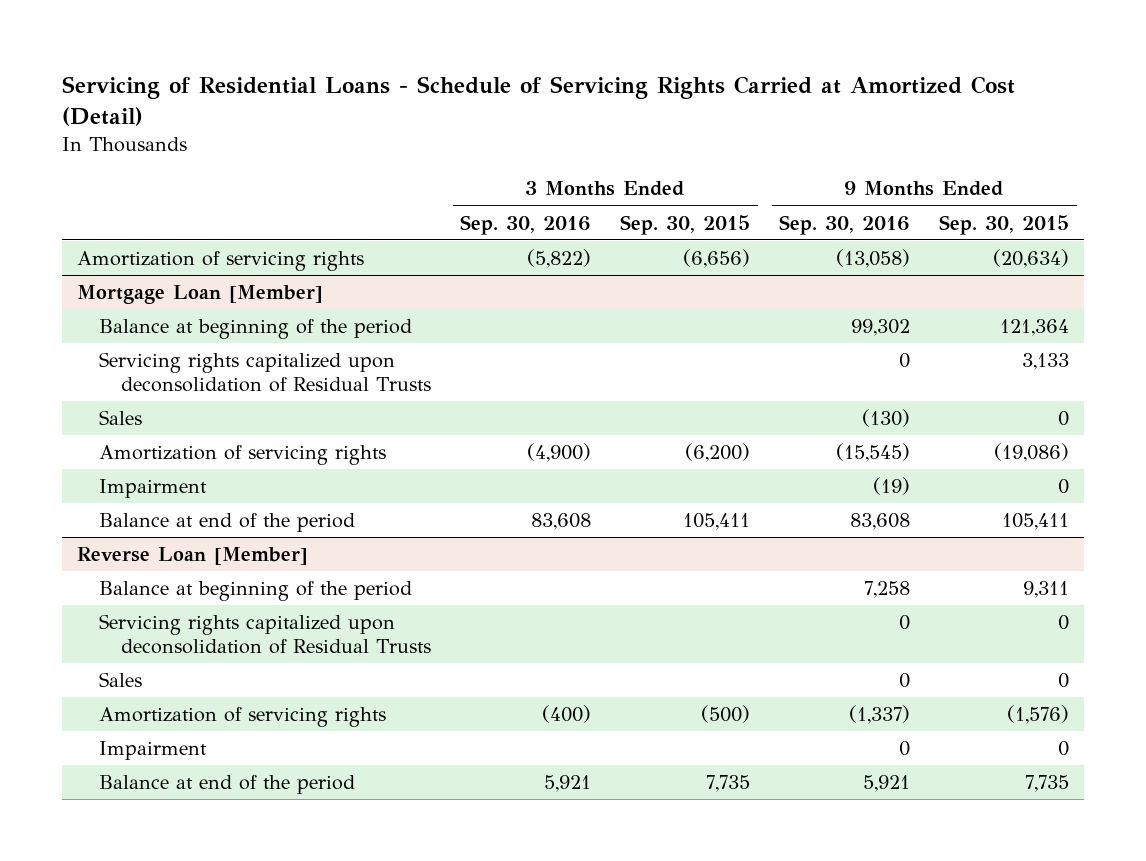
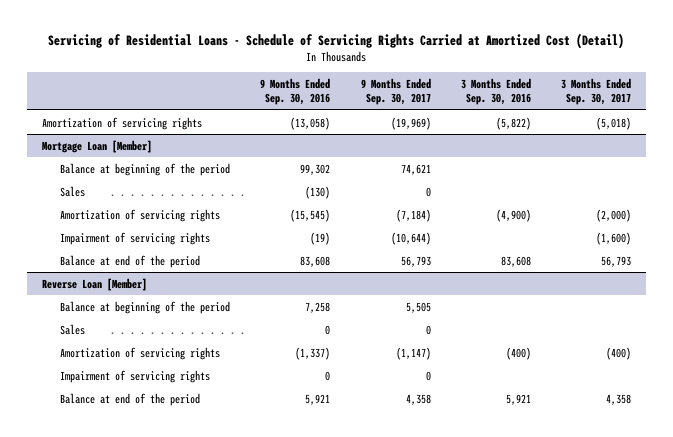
- | 3 Months Ended Sep. 30, 2016 | 3 Months Ended Sep. 30, 2015 | 9 Months Ended Sep. 30, 2016 | 9 Months Ended Sep. 30, 2015
+ | 9 Months Ended Sep. 30, 2016 | 9 Months Ended Sep. 30, 2017 | 3 Months Ended Sep. 30, 2016 | 3 Months Ended Sep. 30, 2017
@ Mortgage Loan [Member]
- Servicing rights capitalized upon deconsolidation of Residual Trusts | | | 0 | 3,133
- Impairment | | | (19) | 0
+ Impairment of servicing rights | (19) | (10,644) | | (1,600)
@ Reverse Loan [Member]
- Servicing rights capitalized upon deconsolidation of Residual Trusts | | | 0 | 0
- Impairment | | | 0 | 0
+ Impairment of servicing rights | 0 | 0 | |

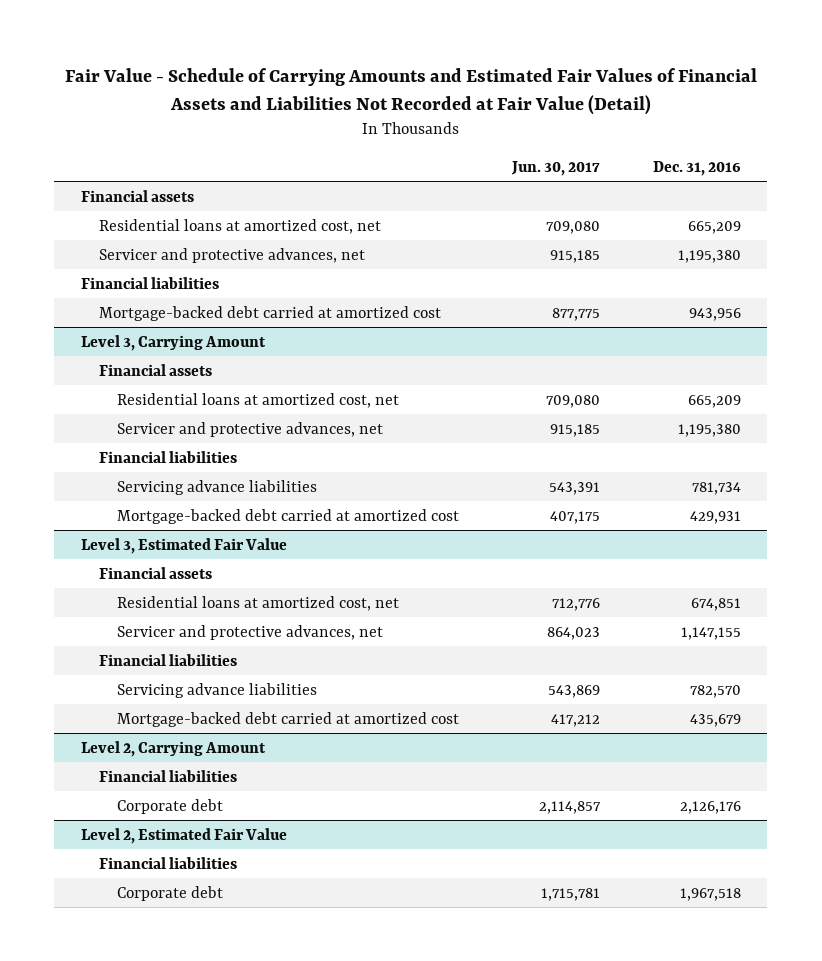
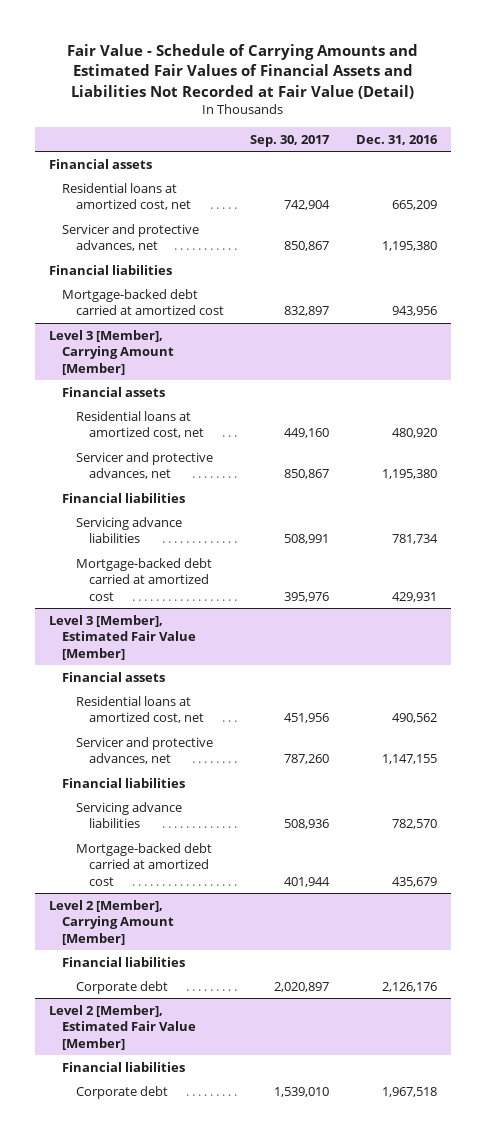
- | Jun. 30, 2017 | Dec. 31, 2016
+ | Sep. 30, 2017 | Dec. 31, 2016
- Level 3, Carrying Amount
+ Level 3 [Member], Carrying Amount [Member]
- Residential loans at amortized cost, net | 709,080 | 665,209
+ Residential loans at amortized cost, net | 449,160 | 480,920
- Level 3, Estimated Fair Value
+ Level 3 [Member], Estimated Fair Value [Member]
- Residential loans at amortized cost, net | 712,776 | 674,851
+ Residential loans at amortized cost, net | 451,956 | 490,562
- Level 2, Carrying Amount
+ Level 2 [Member], Carrying Amount [Member]
- Level 2, Estimated Fair Value
+ Level 2 [Member], Estimated Fair Value [Member]

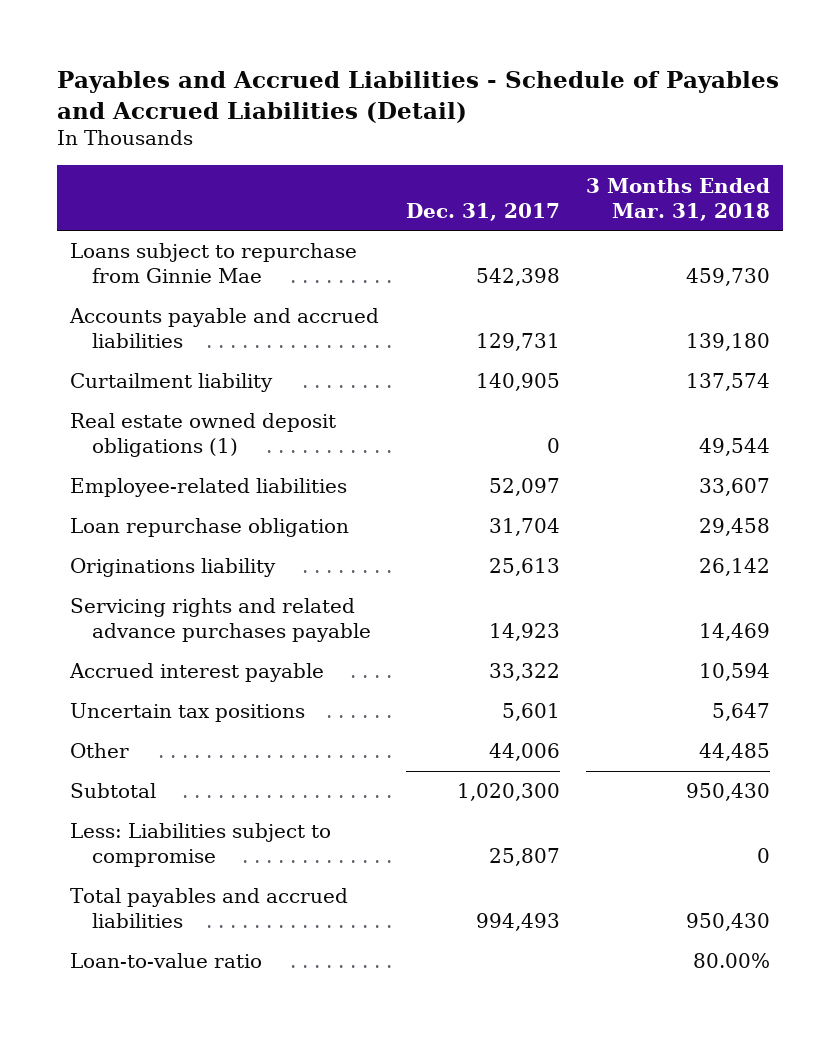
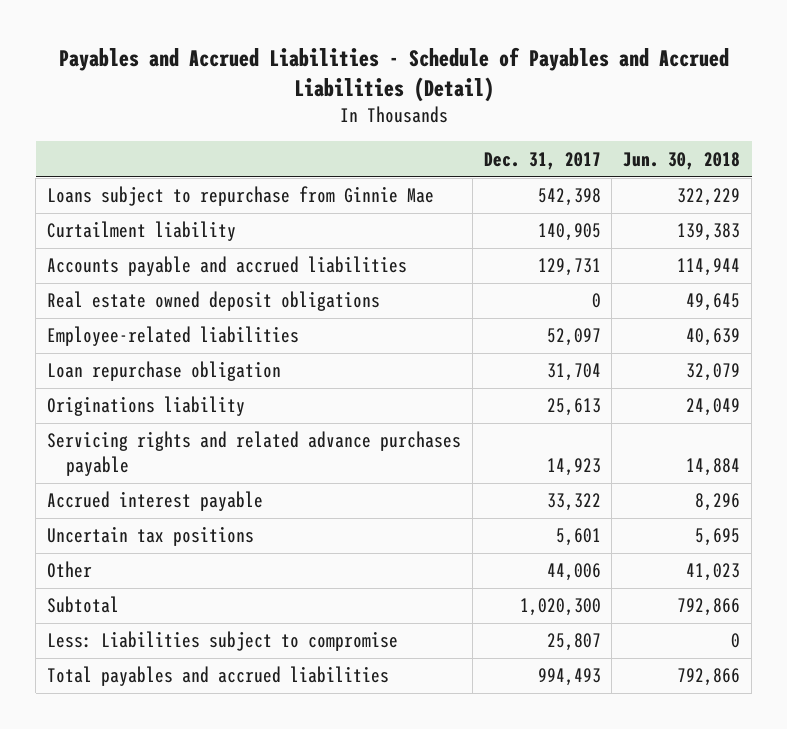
- | Dec. 31, 2017 | 3 Months Ended Mar. 31, 2018
+ | Dec. 31, 2017 | Jun. 30, 2018
- Real estate owned deposit obligations (1) | 0 | 49,544
moved down: Accounts payable and accrued liabilities | 129,731 | 114,944
+ Real estate owned deposit obligations | 0 | 49,645
- Loan-to-value ratio | | 80.00%

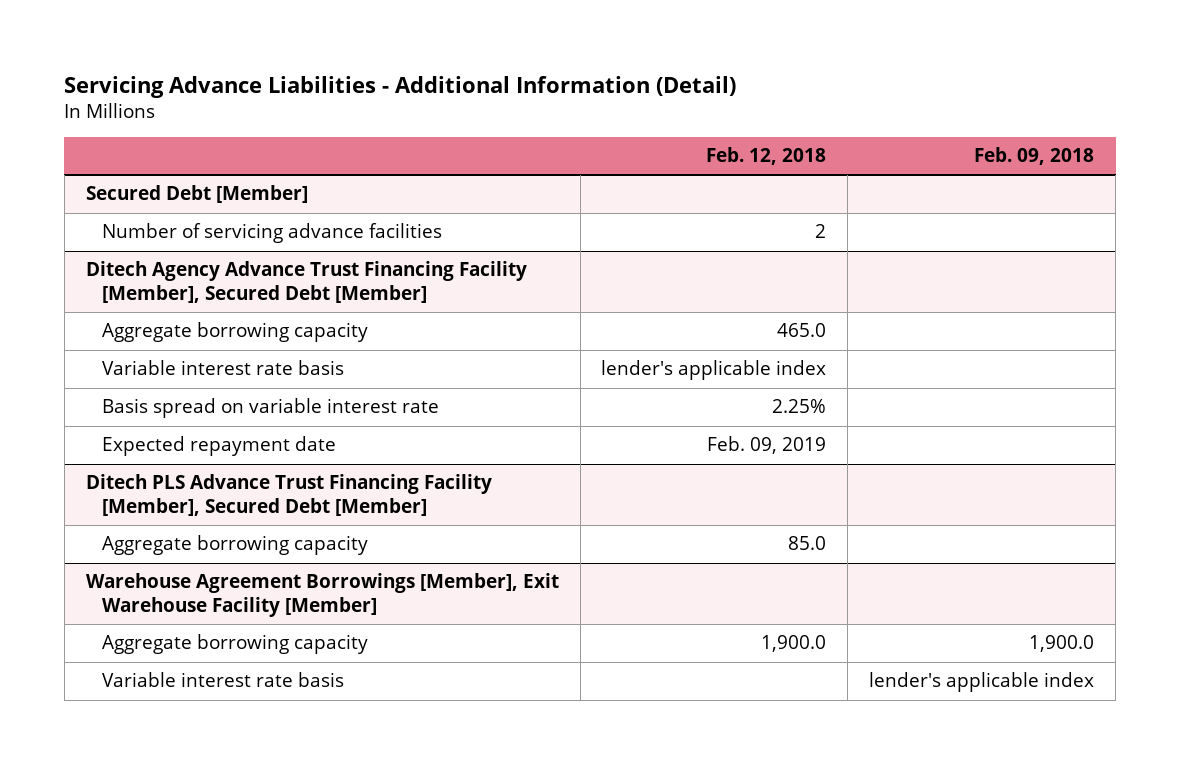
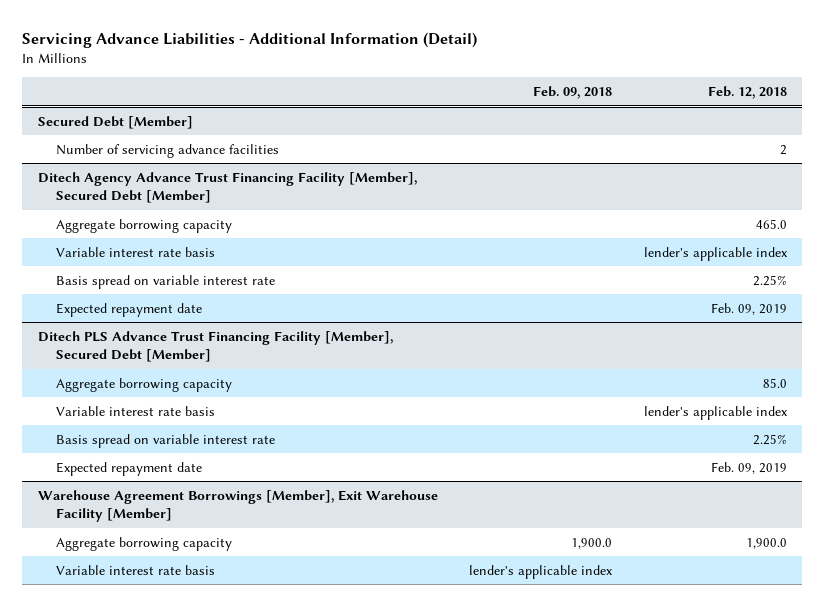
- | Feb. 12, 2018 | Feb. 09, 2018
+ | Feb. 09, 2018 | Feb. 12, 2018
@ Ditech PLS Advance Trust Financing Facility [Member], Secured Debt [Member]
+ Variable interest rate basis | | lender's applicable index
+ Basis spread on variable interest rate | | 2.25%
+ Expected repayment date | | Feb. 09, 2019

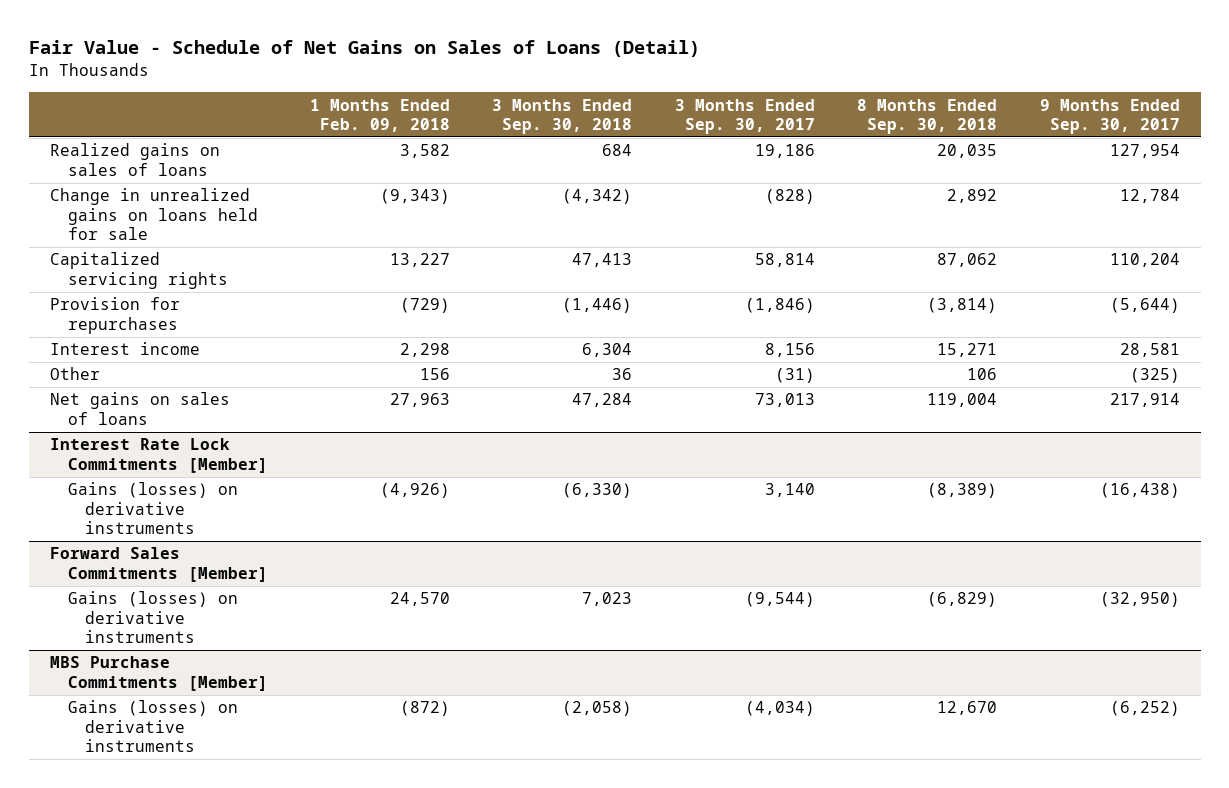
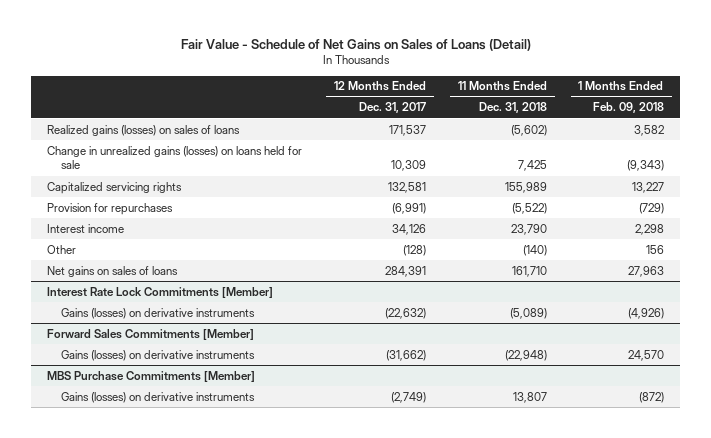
- | 1 Months Ended Feb. 09, 2018 | 3 Months Ended Sep. 30, 2018 | 3 Months Ended Sep. 30, 2017 | 8 Months Ended Sep. 30, 2018 | 9 Months Ended Sep. 30, 2017
+ | 12 Months Ended Dec. 31, 2017 | 11 Months Ended Dec. 31, 2018 | 1 Months Ended Feb. 09, 2018
- Realized gains on sales of loans | 3,582 | 684 | 19,186 | 20,035 | 127,954
- Change in unrealized gains on loans held for sale | (9,343) | (4,342) | (828) | 2,892 | 12,784
+ Realized gains (losses) on sales of loans | 171,537 | (5,602) | 3,582
+ Change in unrealized gains (losses) on loans held for sale | 10,309 | 7,425 | (9,343)

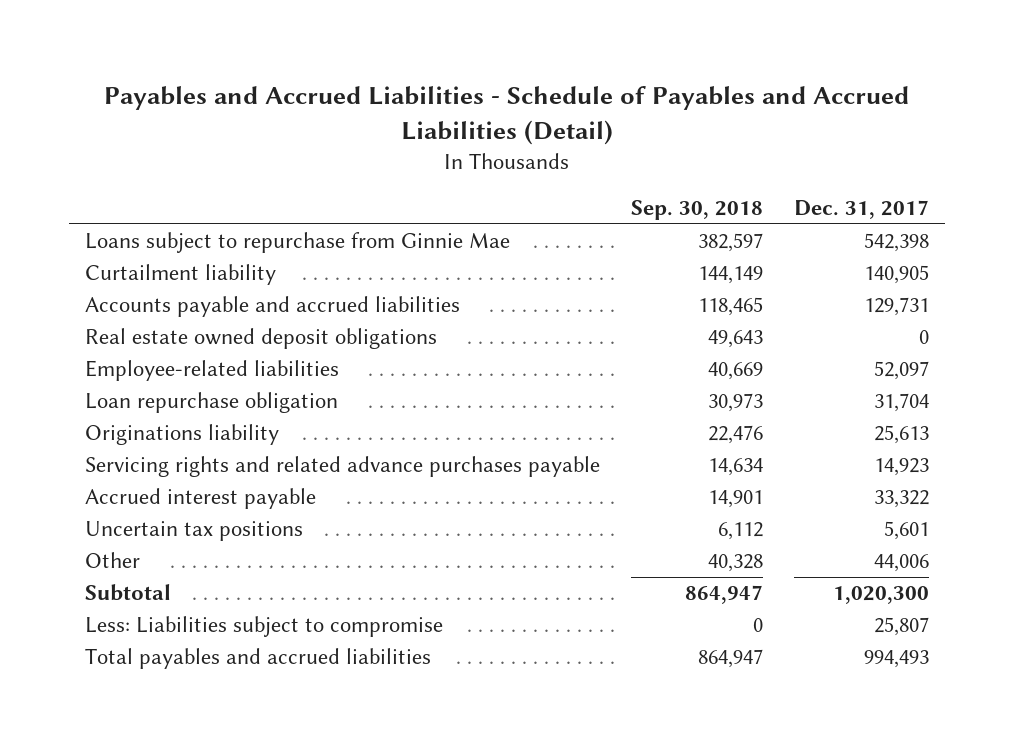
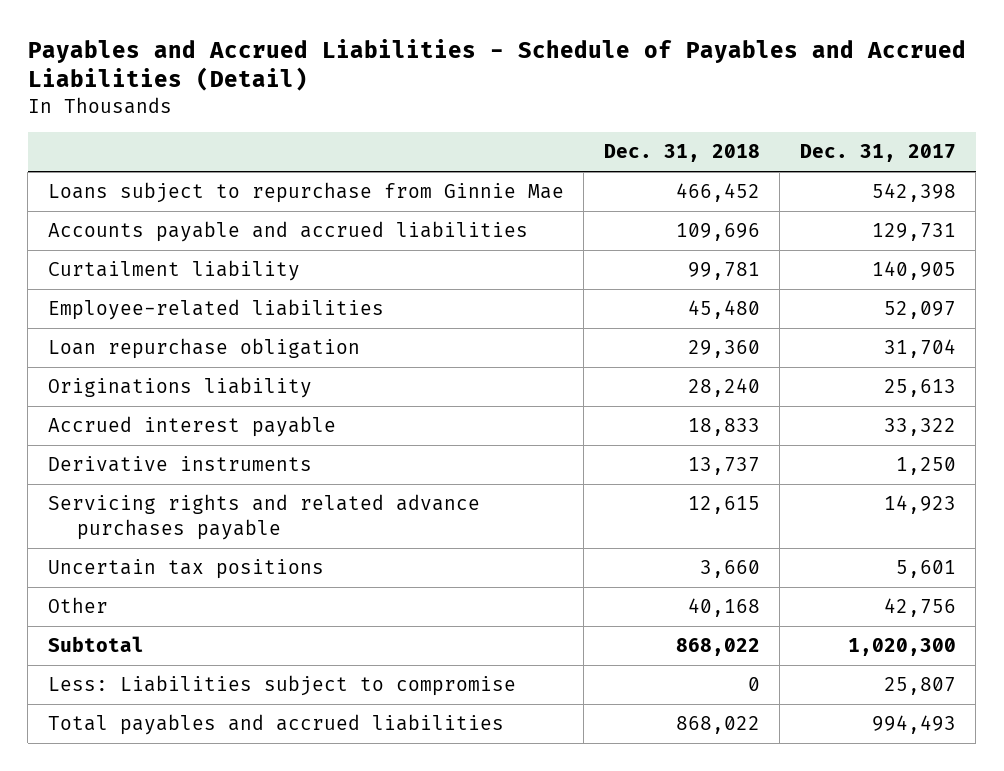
- | Sep. 30, 2018 | Dec. 31, 2017
+ | Dec. 31, 2018 | Dec. 31, 2017
- Real estate owned deposit obligations | 49,643 | 0
moved down: Curtailment liability | 99,781 | 140,905
+ Derivative instruments | 13,737 | 1,250
moved down: Servicing rights and related advance purchases payable | 12,615 | 14,923
- Other | 40,328 | 44,006
+ Other | 40,168 | 42,756

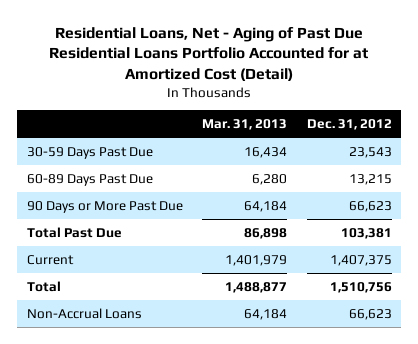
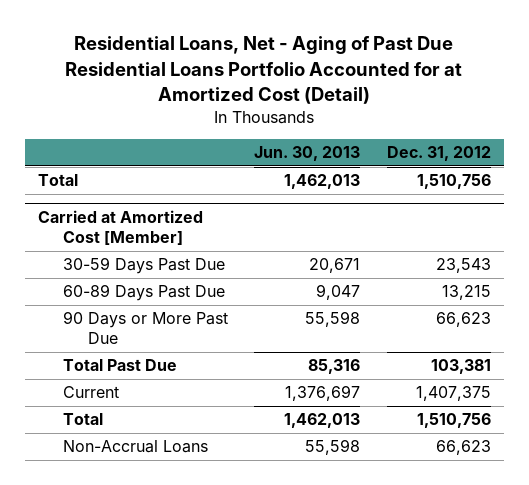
- | Mar. 31, 2013 | Dec. 31, 2012
+ | Jun. 30, 2013 | Dec. 31, 2012
+ Total | 1,462,013 | 1,510,756
+ Carried at Amortized Cost [Member]

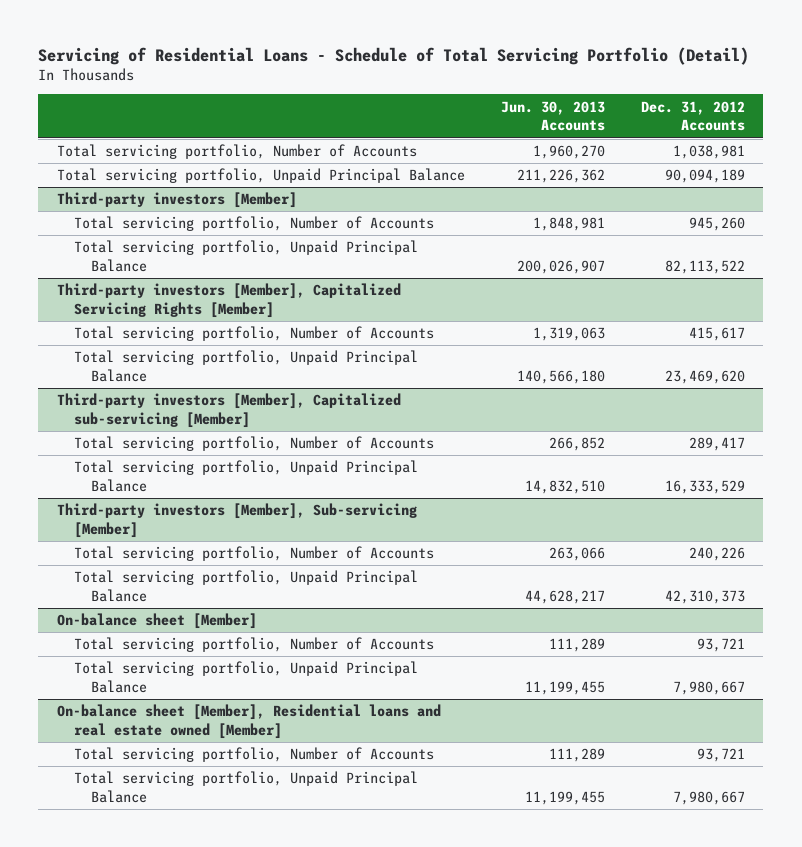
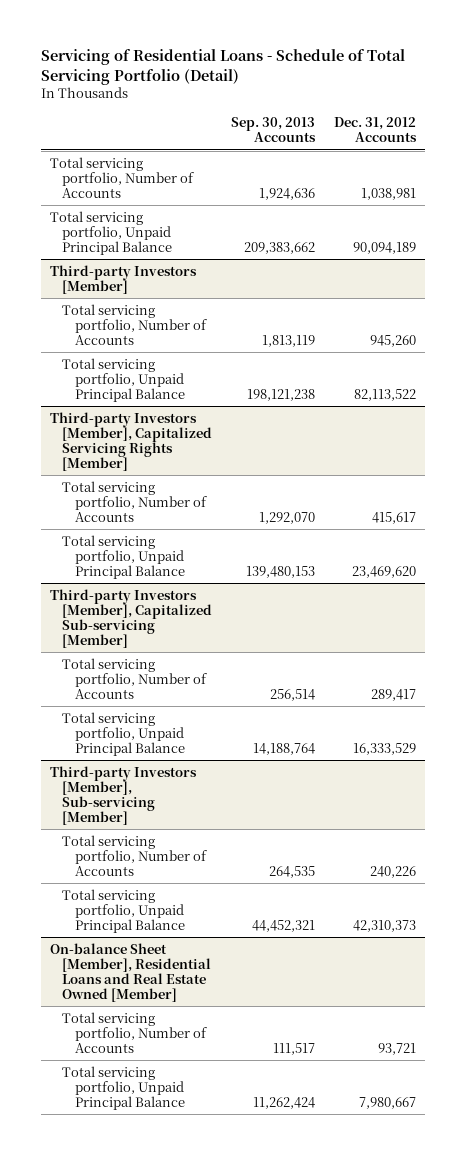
- | Jun. 30, 2013 Accounts | Dec. 31, 2012 Accounts
+ | Sep. 30, 2013 Accounts | Dec. 31, 2012 Accounts
- Third-party investors [Member]
+ Third-party Investors [Member]
- Third-party investors [Member], Capitalized Servicing Rights [Member]
+ Third-party Investors [Member], Capitalized Servicing Rights [Member]
- Third-party investors [Member], Capitalized sub-servicing [Member]
+ Third-party Investors [Member], Capitalized Sub-servicing [Member]
- Third-party investors [Member], Sub-servicing [Member]
+ Third-party Investors [Member], Sub-servicing [Member]
- On-balance sheet [Member]
- Total servicing portfolio, Number of Accounts | 111,289 | 93,721
- Total servicing portfolio, Unpaid Principal Balance | 11,199,455 | 7,980,667
- On-balance sheet [Member], Residential loans and real estate owned [Member]
+ On-balance Sheet [Member], Residential Loans and Real Estate Owned [Member]

